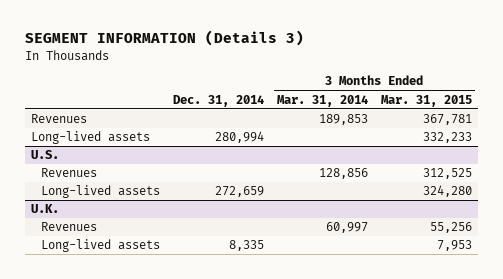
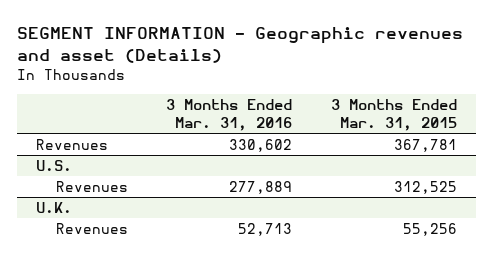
- SEGMENT INFORMATION (Details 3)
+ SEGMENT INFORMATION - Geographic revenues and asset (Details)
- | Dec. 31, 2014 | 3 Months Ended Mar. 31, 2014 | 3 Months Ended Mar. 31, 2015
+ | 3 Months Ended Mar. 31, 2016 | 3 Months Ended Mar. 31, 2015
- Long-lived assets | 280,994 | | 332,233
@ U.S.
- Long-lived assets | 272,659 | | 324,280
@ U.K.
- Long-lived assets | 8,335 | | 7,953

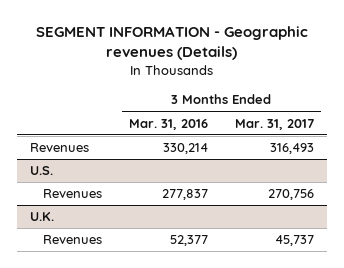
- SEGMENT INFORMATION - Geographic revenues and asset (Details)
+ SEGMENT INFORMATION - Geographic revenues (Details)
- | 3 Months Ended Mar. 31, 2016 | 3 Months Ended Mar. 31, 2015
+ | 3 Months Ended Mar. 31, 2016 | 3 Months Ended Mar. 31, 2017
- Revenues | 330,602 | 367,781
+ Revenues | 330,214 | 316,493
@ U.S.
- Revenues | 277,889 | 312,525
+ Revenues | 277,837 | 270,756
@ U.K.
- Revenues | 52,713 | 55,256
+ Revenues | 52,377 | 45,737

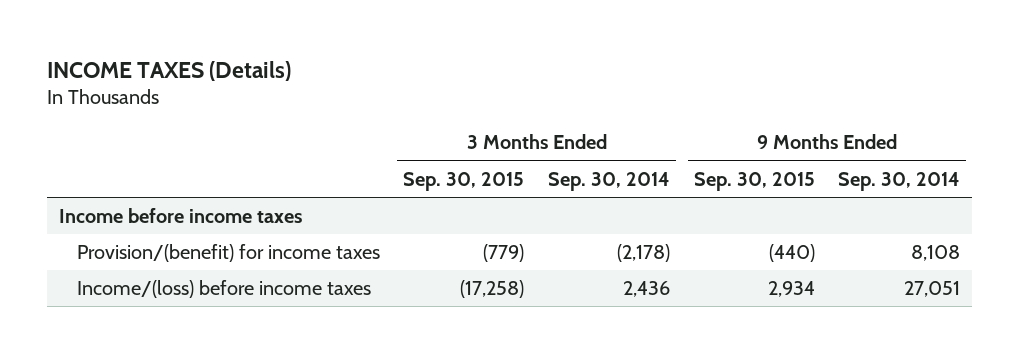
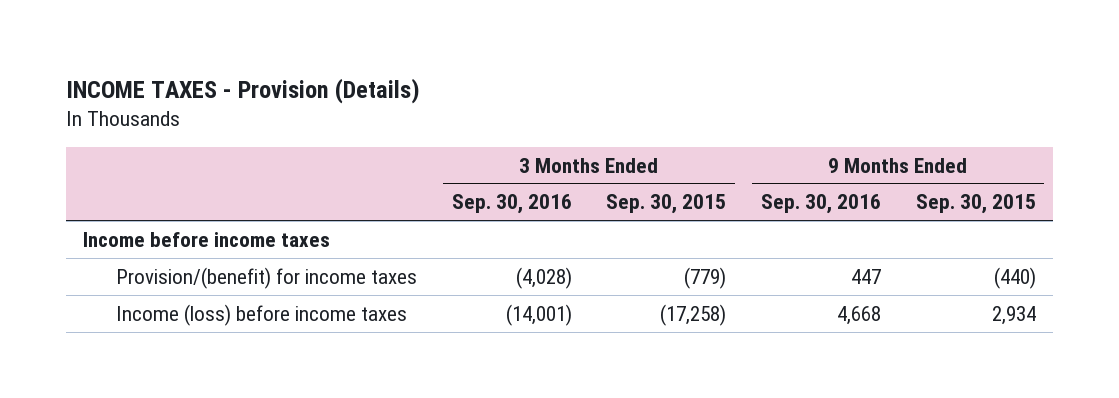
- INCOME TAXES (Details)
+ INCOME TAXES - Provision (Details)
- | 3 Months Ended Sep. 30, 2015 | 3 Months Ended Sep. 30, 2014 | 9 Months Ended Sep. 30, 2015 | 9 Months Ended Sep. 30, 2014
+ | 3 Months Ended Sep. 30, 2016 | 3 Months Ended Sep. 30, 2015 | 9 Months Ended Sep. 30, 2016 | 9 Months Ended Sep. 30, 2015
- Income/(loss) before income taxes | (17,258) | 2,436 | 2,934 | 27,051
+ Income (loss) before income taxes | (14,001) | (17,258) | 4,668 | 2,934

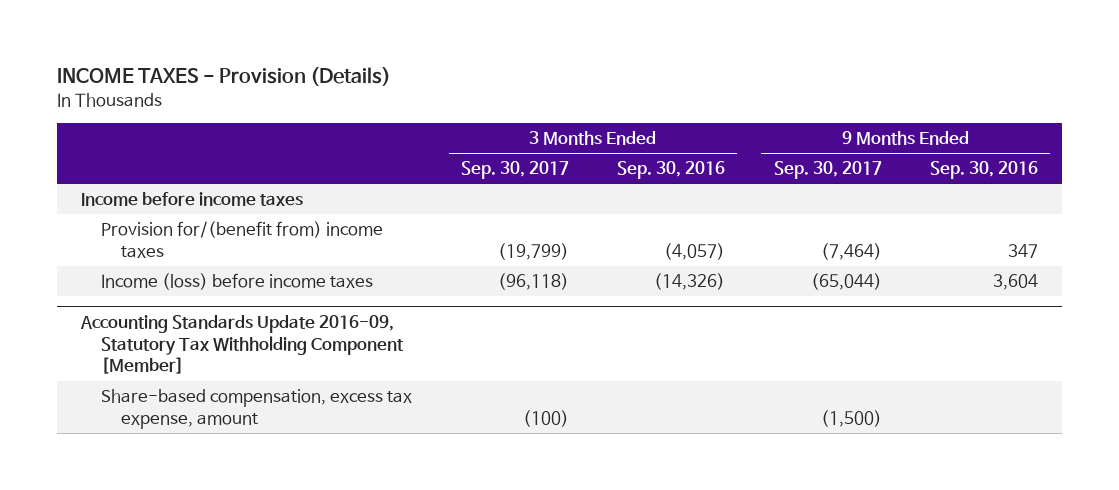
- | 3 Months Ended Sep. 30, 2016 | 3 Months Ended Sep. 30, 2015 | 9 Months Ended Sep. 30, 2016 | 9 Months Ended Sep. 30, 2015
+ | 3 Months Ended Sep. 30, 2017 | 3 Months Ended Sep. 30, 2016 | 9 Months Ended Sep. 30, 2017 | 9 Months Ended Sep. 30, 2016
- Provision/(benefit) for income taxes | (4,028) | (779) | 447 | (440)
- Income (loss) before income taxes | (14,001) | (17,258) | 4,668 | 2,934
+ Provision for/(benefit from) income taxes | (19,799) | (4,057) | (7,464) | 347
+ Income (loss) before income taxes | (96,118) | (14,326) | (65,044) | 3,604
+ Accounting Standards Update 2016-09, Statutory Tax Withholding Component [Member]
+ Share-based compensation, excess tax expense, amount | (100) | | (1,500) |

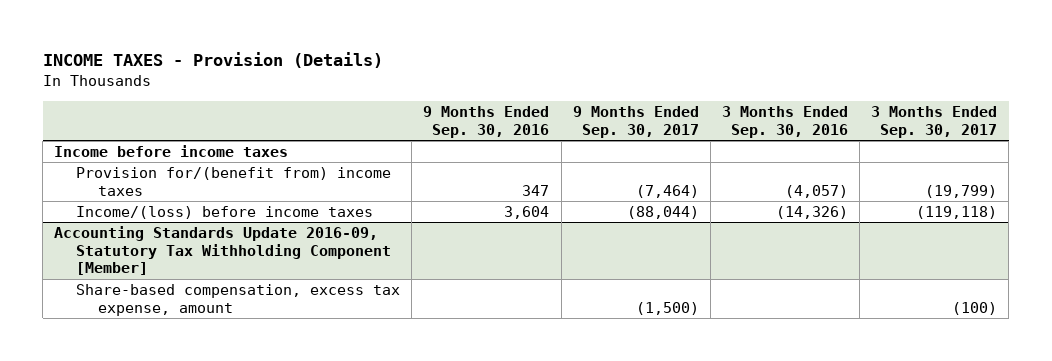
- | 3 Months Ended Sep. 30, 2017 | 3 Months Ended Sep. 30, 2016 | 9 Months Ended Sep. 30, 2017 | 9 Months Ended Sep. 30, 2016
+ | 9 Months Ended Sep. 30, 2016 | 9 Months Ended Sep. 30, 2017 | 3 Months Ended Sep. 30, 2016 | 3 Months Ended Sep. 30, 2017
- Income (loss) before income taxes | (96,118) | (14,326) | (65,044) | 3,604
+ Income/(loss) before income taxes | 3,604 | (88,044) | (14,326) | (119,118)

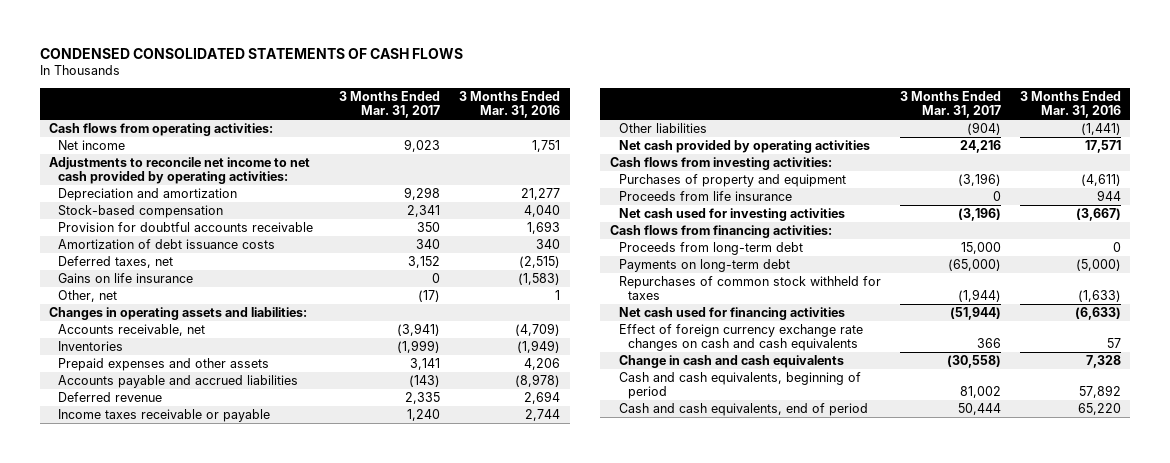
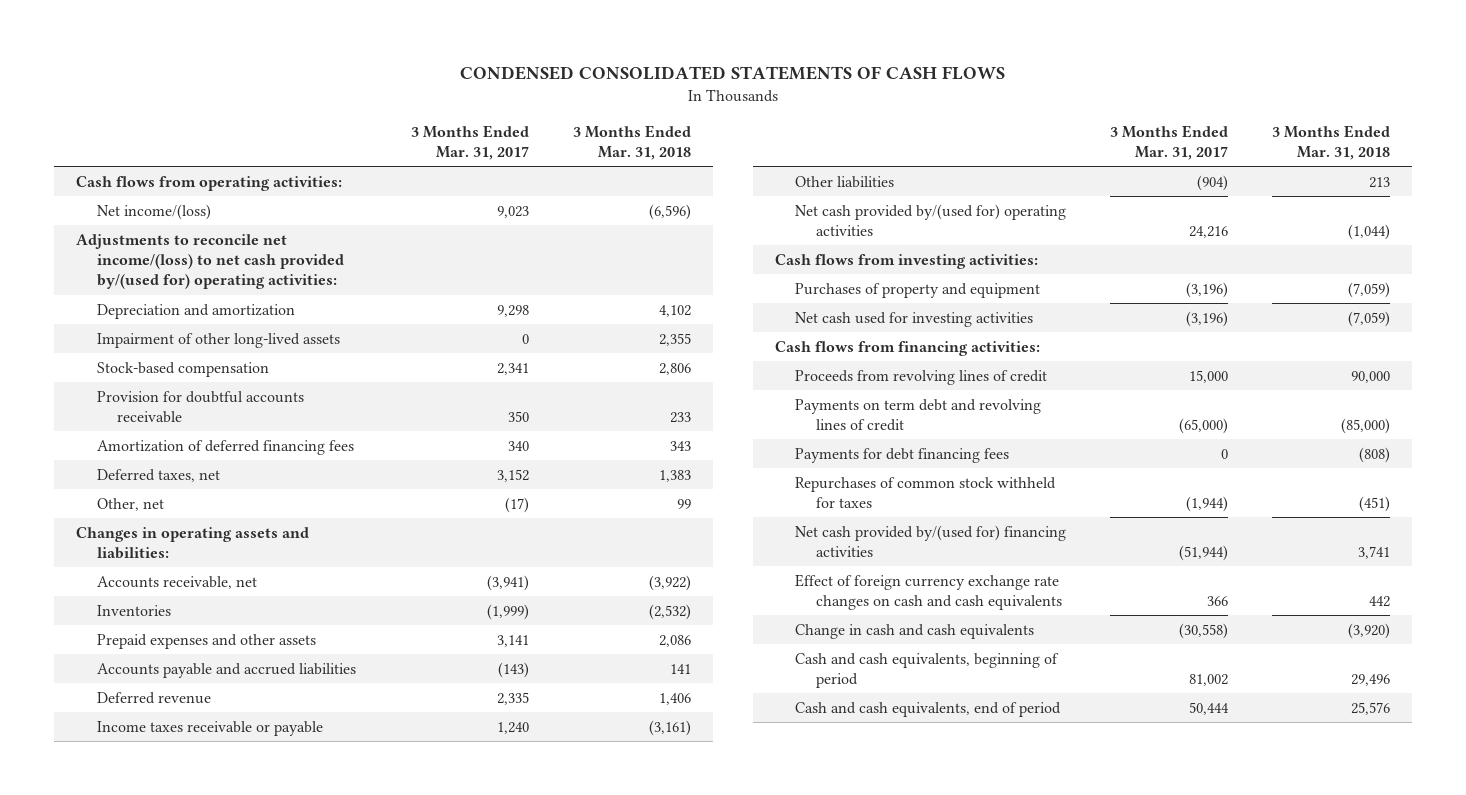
- | 3 Months Ended Mar. 31, 2017 | 3 Months Ended Mar. 31, 2016
+ | 3 Months Ended Mar. 31, 2017 | 3 Months Ended Mar. 31, 2018
- Net income | 9,023 | 1,751
- Adjustments to reconcile net income to net cash provided by operating activities:
+ Net income/(loss) | 9,023 | (6,596)
+ Adjustments to reconcile net income/(loss) to net cash provided by/(used for) operating activities:
+ Impairment of other long-lived assets | 0 | 2,355
- Amortization of debt issuance costs | 340 | 340
+ Amortization of deferred financing fees | 340 | 343
- Gains on life insurance | 0 | (1,583)
- Net cash provided by operating activities | 24,216 | 17,571
+ Net cash provided by/(used for) operating activities | 24,216 | (1,044)
- Proceeds from life insurance | 0 | 944
- Proceeds from long-term debt | 15,000 | 0
- Payments on long-term debt | (65,000) | (5,000)
+ Proceeds from revolving lines of credit | 15,000 | 90,000
+ Payments on term debt and revolving lines of credit | (65,000) | (85,000)
+ Payments for debt financing fees | 0 | (808)
- Net cash used for financing activities | (51,944) | (6,633)
+ Net cash provided by/(used for) financing activities | (51,944) | 3,741

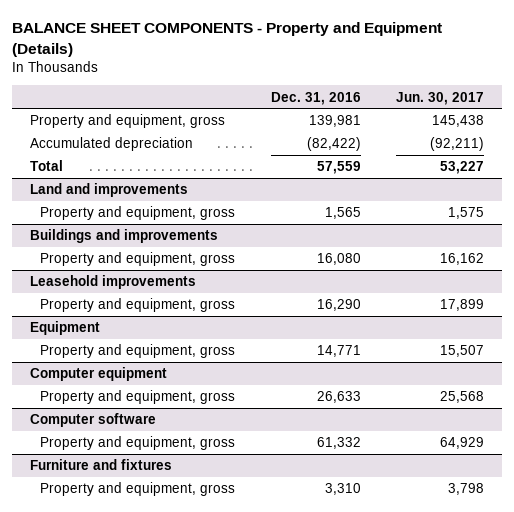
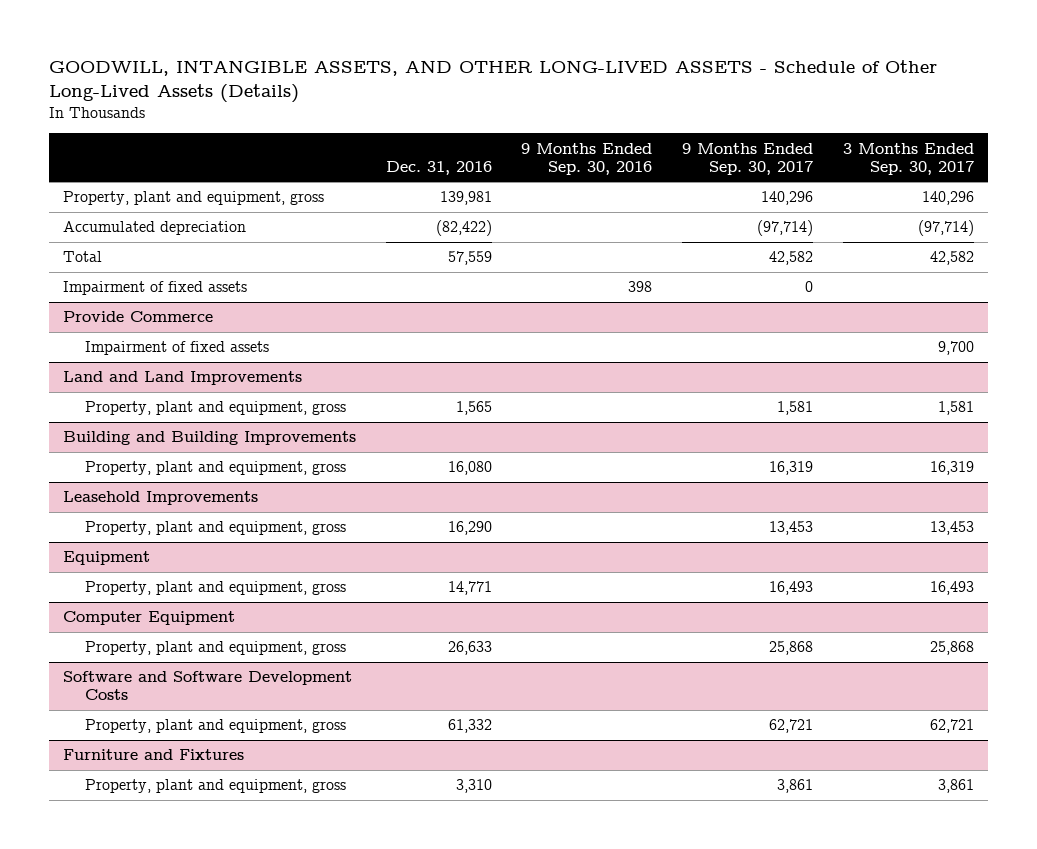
- BALANCE SHEET COMPONENTS - Property and Equipment (Details)
+ GOODWILL, INTANGIBLE ASSETS, AND OTHER LONG-LIVED ASSETS - Schedule of Other Long-Lived Assets (Details)
- | Dec. 31, 2016 | Jun. 30, 2017
+ | Dec. 31, 2016 | 9 Months Ended Sep. 30, 2016 | 9 Months Ended Sep. 30, 2017 | 3 Months Ended Sep. 30, 2017
- Property and equipment, gross | 139,981 | 145,438
+ Property, plant and equipment, gross | 139,981 | | 140,296 | 140,296
- Land and improvements
- Property and equipment, gross | 1,565 | 1,575
- Buildings and improvements
- Property and equipment, gross | 16,080 | 16,162
- Leasehold improvements
- Property and equipment, gross | 16,290 | 17,899
+ Impairment of fixed assets | | 398 | 0 |
+ Provide Commerce
+ Impairment of fixed assets | | | | 9,700
+ Land and Land Improvements
+ Property, plant and equipment, gross | 1,565 | | 1,581 | 1,581
+ Building and Building Improvements
+ Property, plant and equipment, gross | 16,080 | | 16,319 | 16,319
+ Leasehold Improvements
+ Property, plant and equipment, gross | 16,290 | | 13,453 | 13,453
@ Equipment
- Property and equipment, gross | 14,771 | 15,507
- Computer equipment
- Property and equipment, gross | 26,633 | 25,568
- Computer software
- Property and equipment, gross | 61,332 | 64,929
- Furniture and fixtures
- Property and equipment, gross | 3,310 | 3,798
@ Equipment
+ Property, plant and equipment, gross | 14,771 | | 16,493 | 16,493
+ Computer Equipment
+ Property, plant and equipment, gross | 26,633 | | 25,868 | 25,868
+ Software and Software Development Costs
+ Property, plant and equipment, gross | 61,332 | | 62,721 | 62,721
+ Furniture and Fixtures
+ Property, plant and equipment, gross | 3,310 | | 3,861 | 3,861

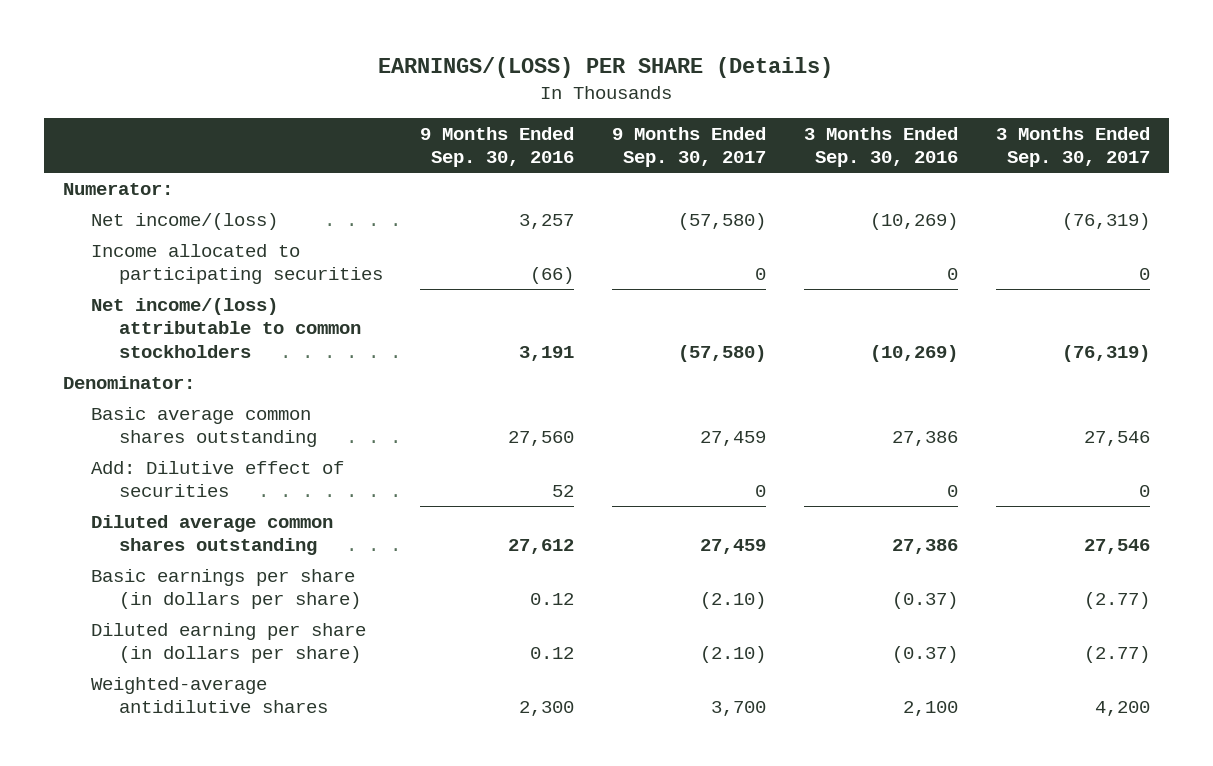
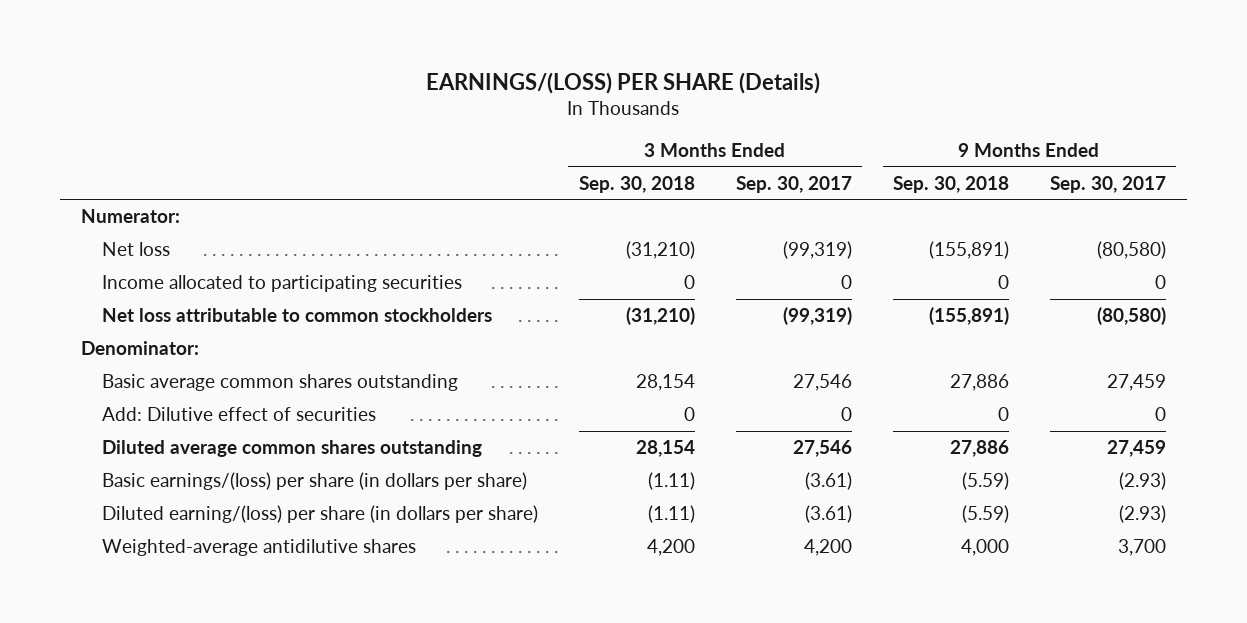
- | 9 Months Ended Sep. 30, 2016 | 9 Months Ended Sep. 30, 2017 | 3 Months Ended Sep. 30, 2016 | 3 Months Ended Sep. 30, 2017
+ | 3 Months Ended Sep. 30, 2018 | 3 Months Ended Sep. 30, 2017 | 9 Months Ended Sep. 30, 2018 | 9 Months Ended Sep. 30, 2017
- Net income/(loss) | 3,257 | (57,580) | (10,269) | (76,319)
+ Net loss | (31,210) | (99,319) | (155,891) | (80,580)
- Net income/(loss) attributable to common stockholders | 3,191 | (57,580) | (10,269) | (76,319)
+ Net loss attributable to common stockholders | (31,210) | (99,319) | (155,891) | (80,580)
- Basic earnings per share (in dollars per share) | 0.12 | (2.10) | (0.37) | (2.77)
- Diluted earning per share (in dollars per share) | 0.12 | (2.10) | (0.37) | (2.77)
+ Basic earnings/(loss) per share (in dollars per share) | (1.11) | (3.61) | (5.59) | (2.93)
+ Diluted earning/(loss) per share (in dollars per share) | (1.11) | (3.61) | (5.59) | (2.93)

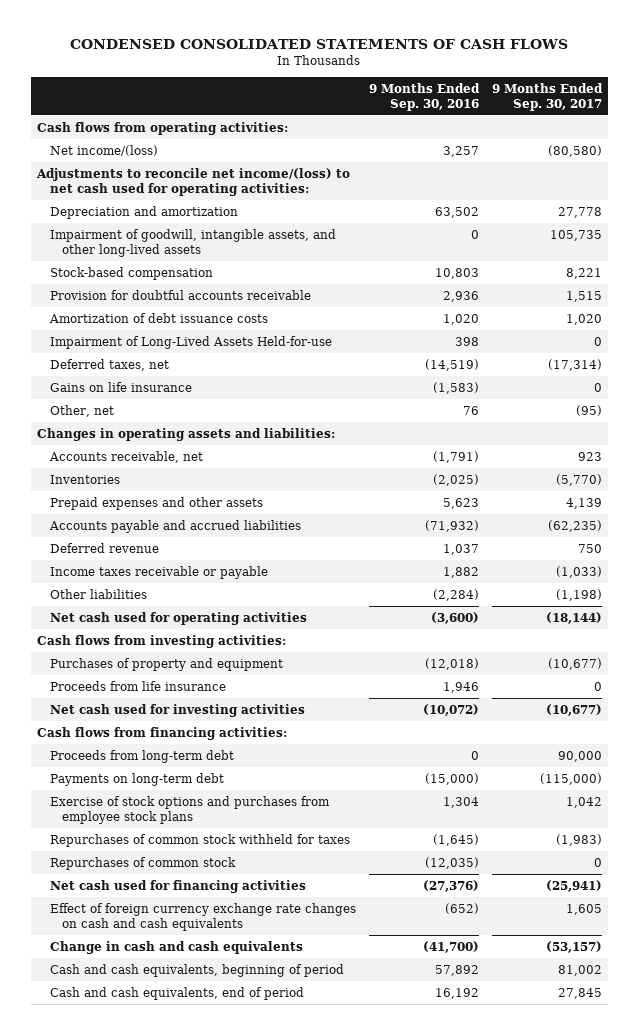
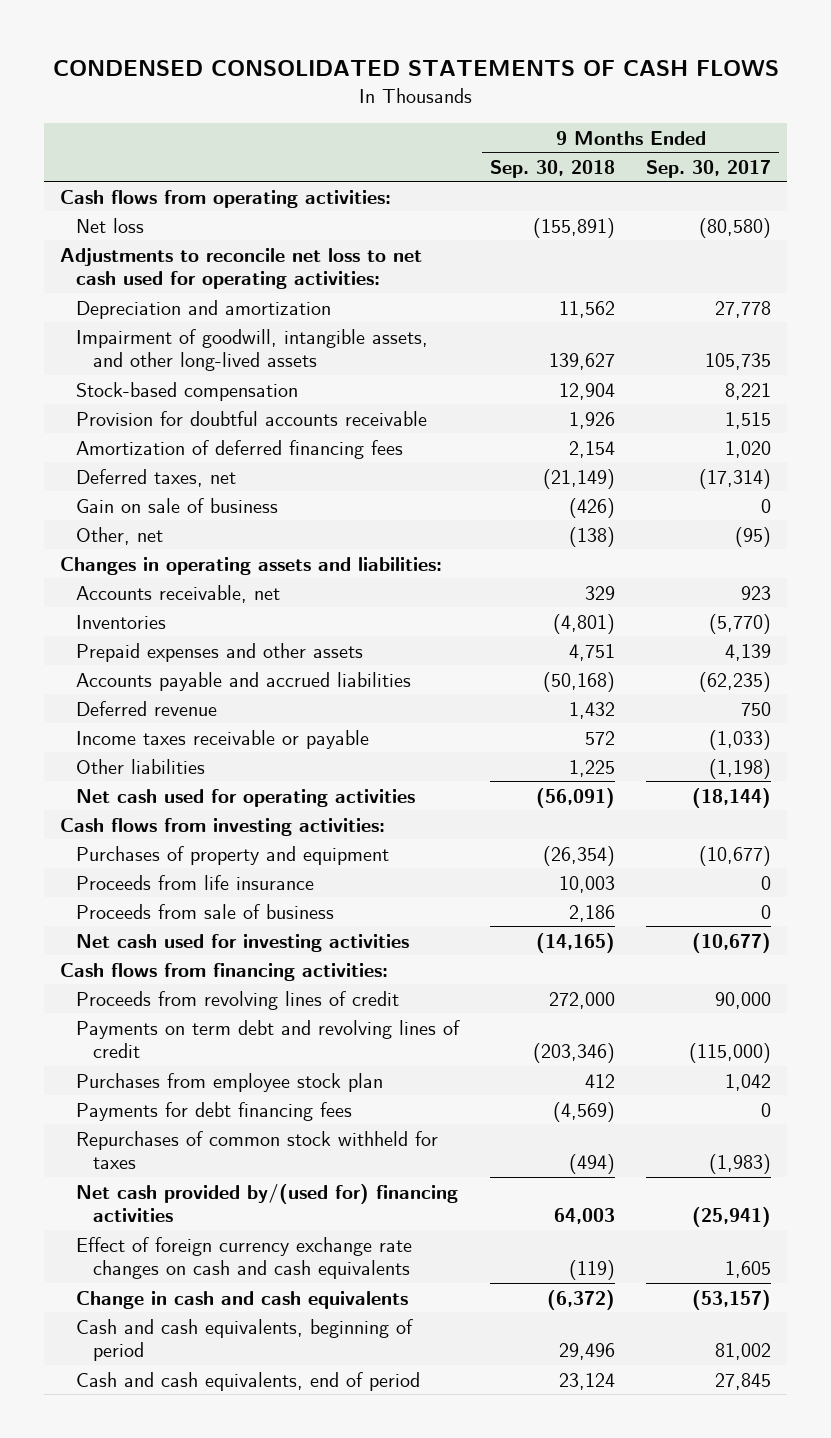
- | 9 Months Ended Sep. 30, 2016 | 9 Months Ended Sep. 30, 2017
+ | 9 Months Ended Sep. 30, 2018 | 9 Months Ended Sep. 30, 2017
- Net income/(loss) | 3,257 | (80,580)
- Adjustments to reconcile net income/(loss) to net cash used for operating activities:
+ Net loss | (155,891) | (80,580)
+ Adjustments to reconcile net loss to net cash used for operating activities:
- Amortization of debt issuance costs | 1,020 | 1,020
- Impairment of Long-Lived Assets Held-for-use | 398 | 0
+ Amortization of deferred financing fees | 2,154 | 1,020
- Gains on life insurance | (1,583) | 0
+ Gain on sale of business | (426) | 0
+ Proceeds from sale of business | 2,186 | 0
- Proceeds from long-term debt | 0 | 90,000
- Payments on long-term debt | (15,000) | (115,000)
- Exercise of stock options and purchases from employee stock plans | 1,304 | 1,042
+ Proceeds from revolving lines of credit | 272,000 | 90,000
+ Payments on term debt and revolving lines of credit | (203,346) | (115,000)
+ Purchases from employee stock plan | 412 | 1,042
+ Payments for debt financing fees | (4,569) | 0
- Repurchases of common stock | (12,035) | 0
- Net cash used for financing activities | (27,376) | (25,941)
+ Net cash provided by/(used for) financing activities | 64,003 | (25,941)

